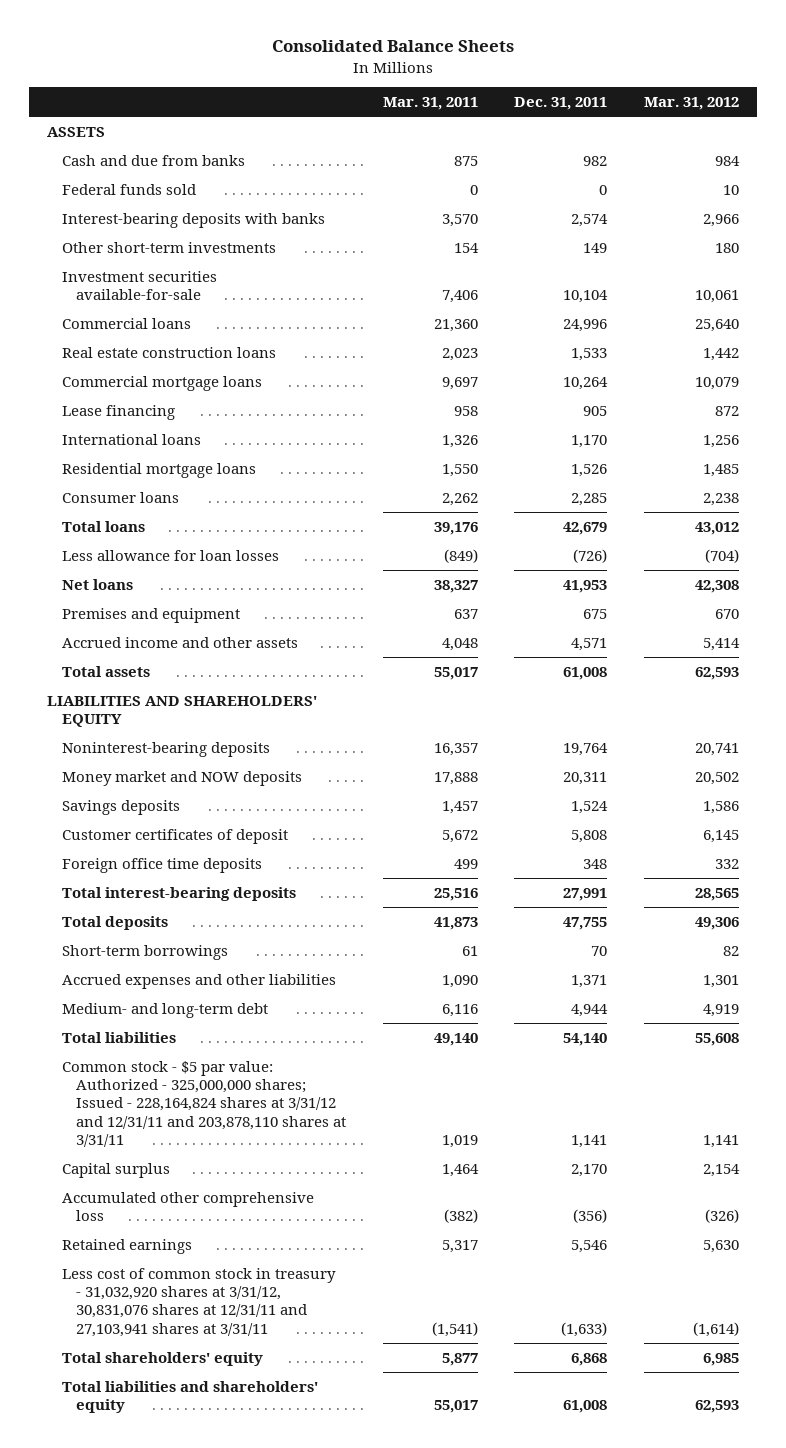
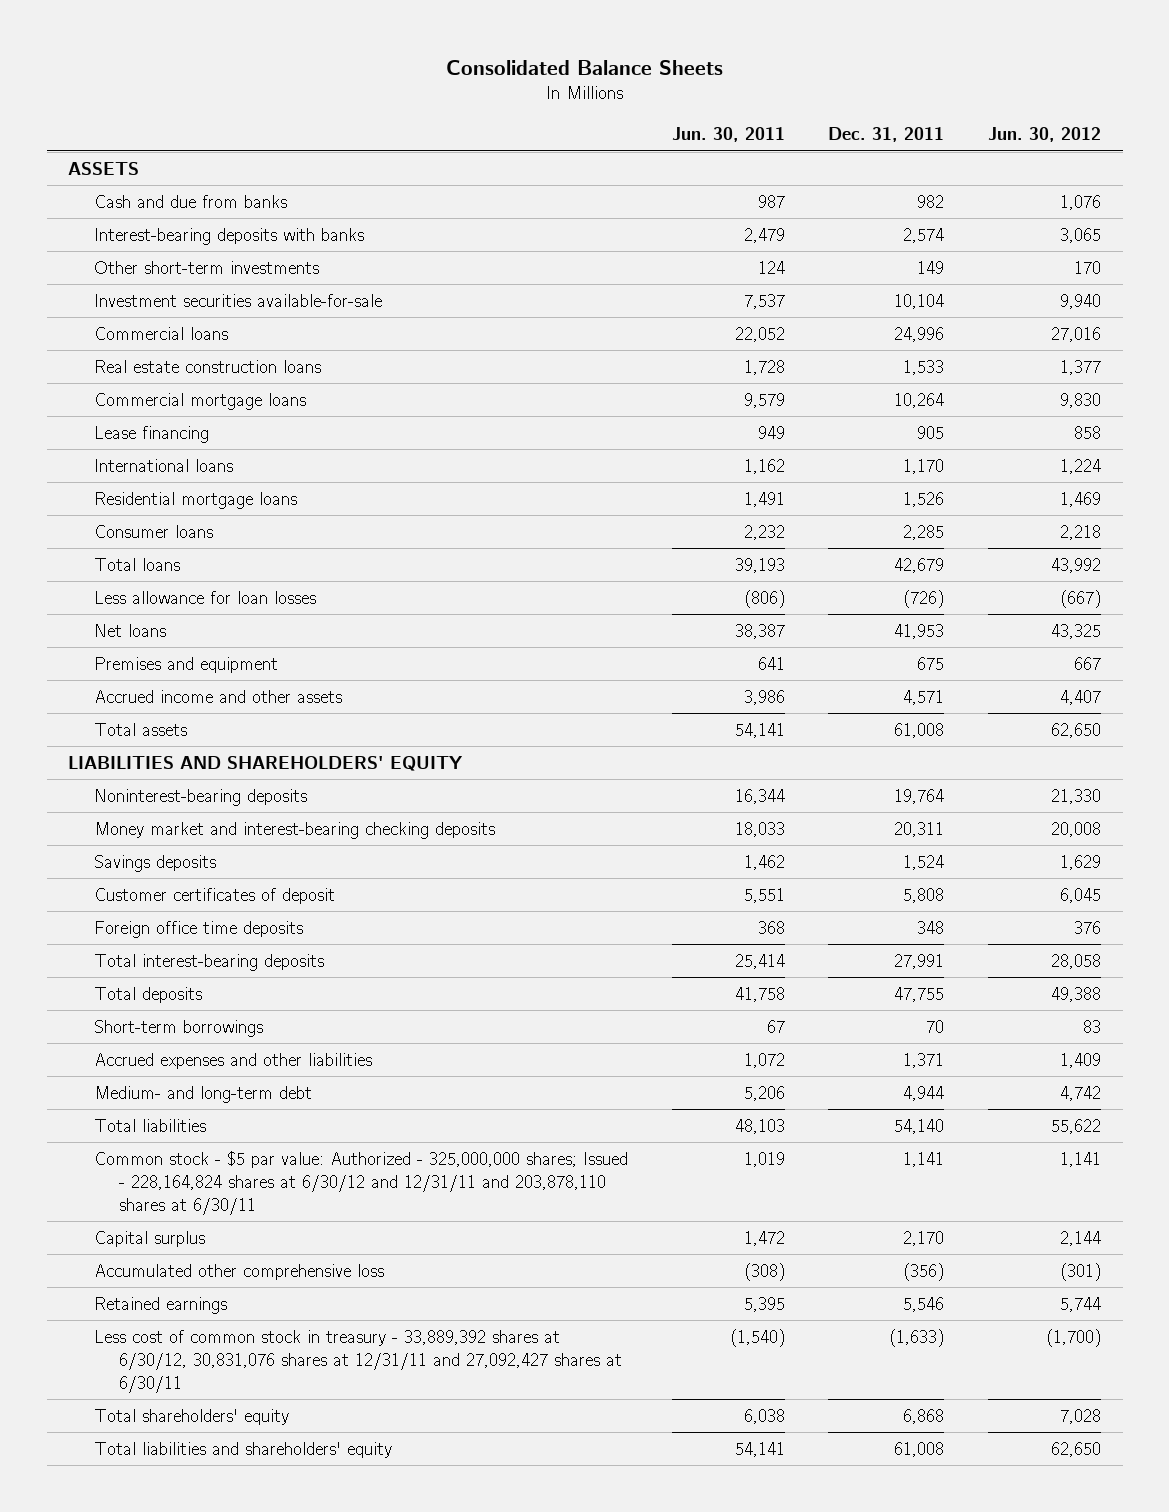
- | Mar. 31, 2011 | Dec. 31, 2011 | Mar. 31, 2012
+ | Jun. 30, 2011 | Dec. 31, 2011 | Jun. 30, 2012
- Federal funds sold | 0 | 0 | 10
- Money market and NOW deposits | 17,888 | 20,311 | 20,502
+ Money market and interest-bearing checking deposits | 18,033 | 20,311 | 20,008
- Common stock - $5 par value: Authorized - 325,000,000 shares; Issued - 228,164,824 shares at 3/31/12 and 12/31/11 and 203,878,110 shares at 3/31/11 | 1,019 | 1,141 | 1,141
+ Common stock - $5 par value: Authorized - 325,000,000 shares; Issued - 228,164,824 shares at 6/30/12 and 12/31/11 and 203,878,110 shares at 6/30/11 | 1,019 | 1,141 | 1,141
- Less cost of common stock in treasury - 31,032,920 shares at 3/31/12, 30,831,076 shares at 12/31/11 and 27,103,941 shares at 3/31/11 | (1,541) | (1,633) | (1,614)
+ Less cost of common stock in treasury - 33,889,392 shares at 6/30/12, 30,831,076 shares at 12/31/11 and 27,092,427 shares at 6/30/11 | (1,540) | (1,633) | (1,700)

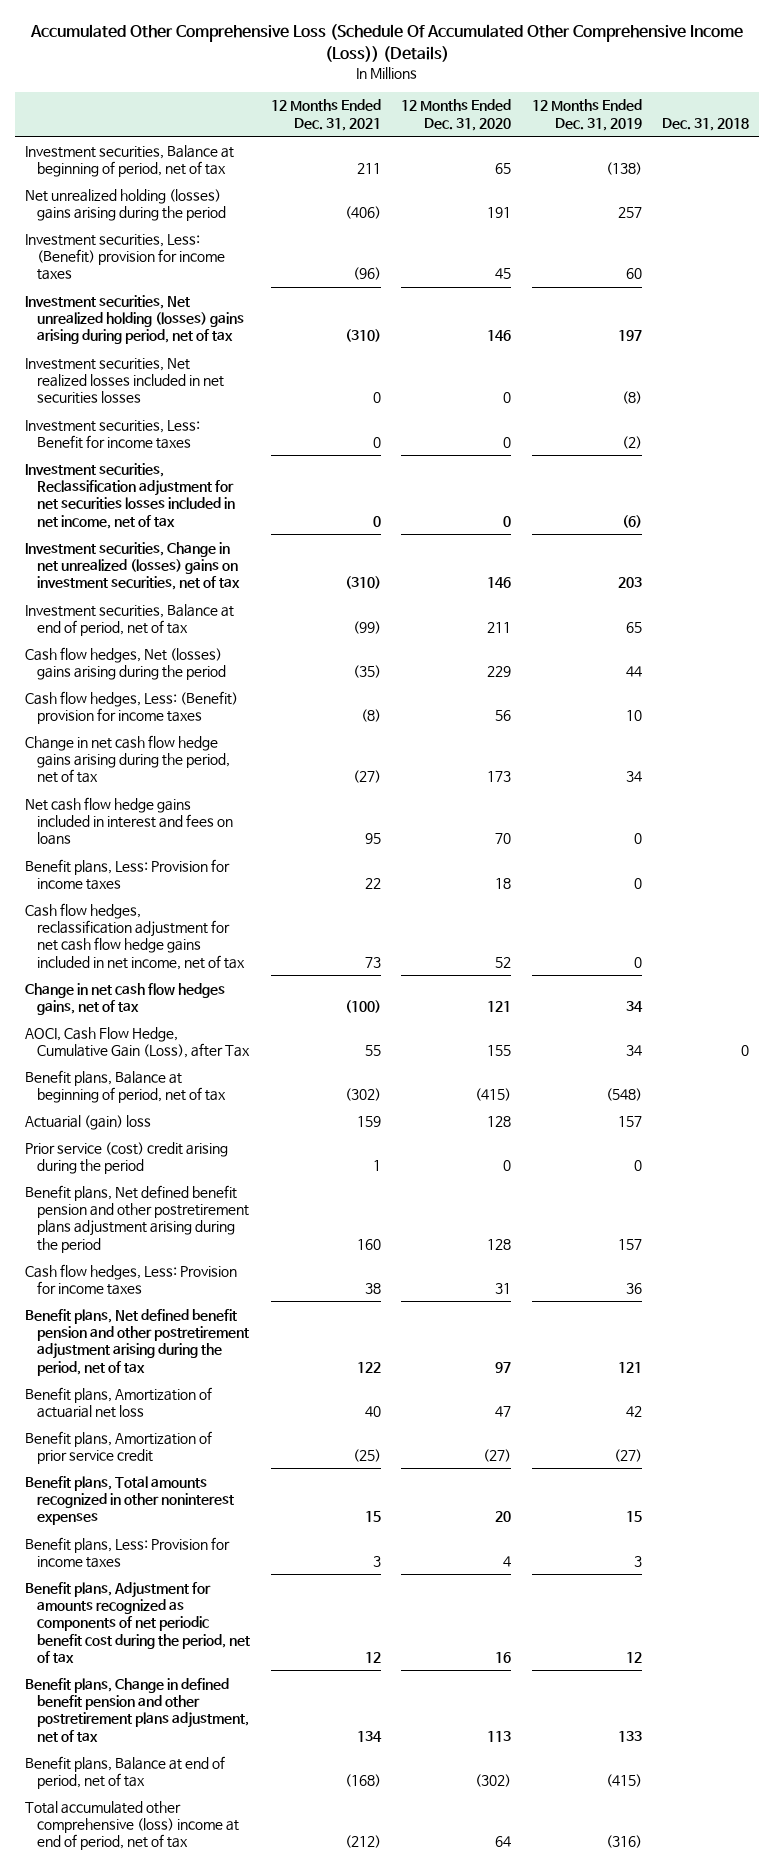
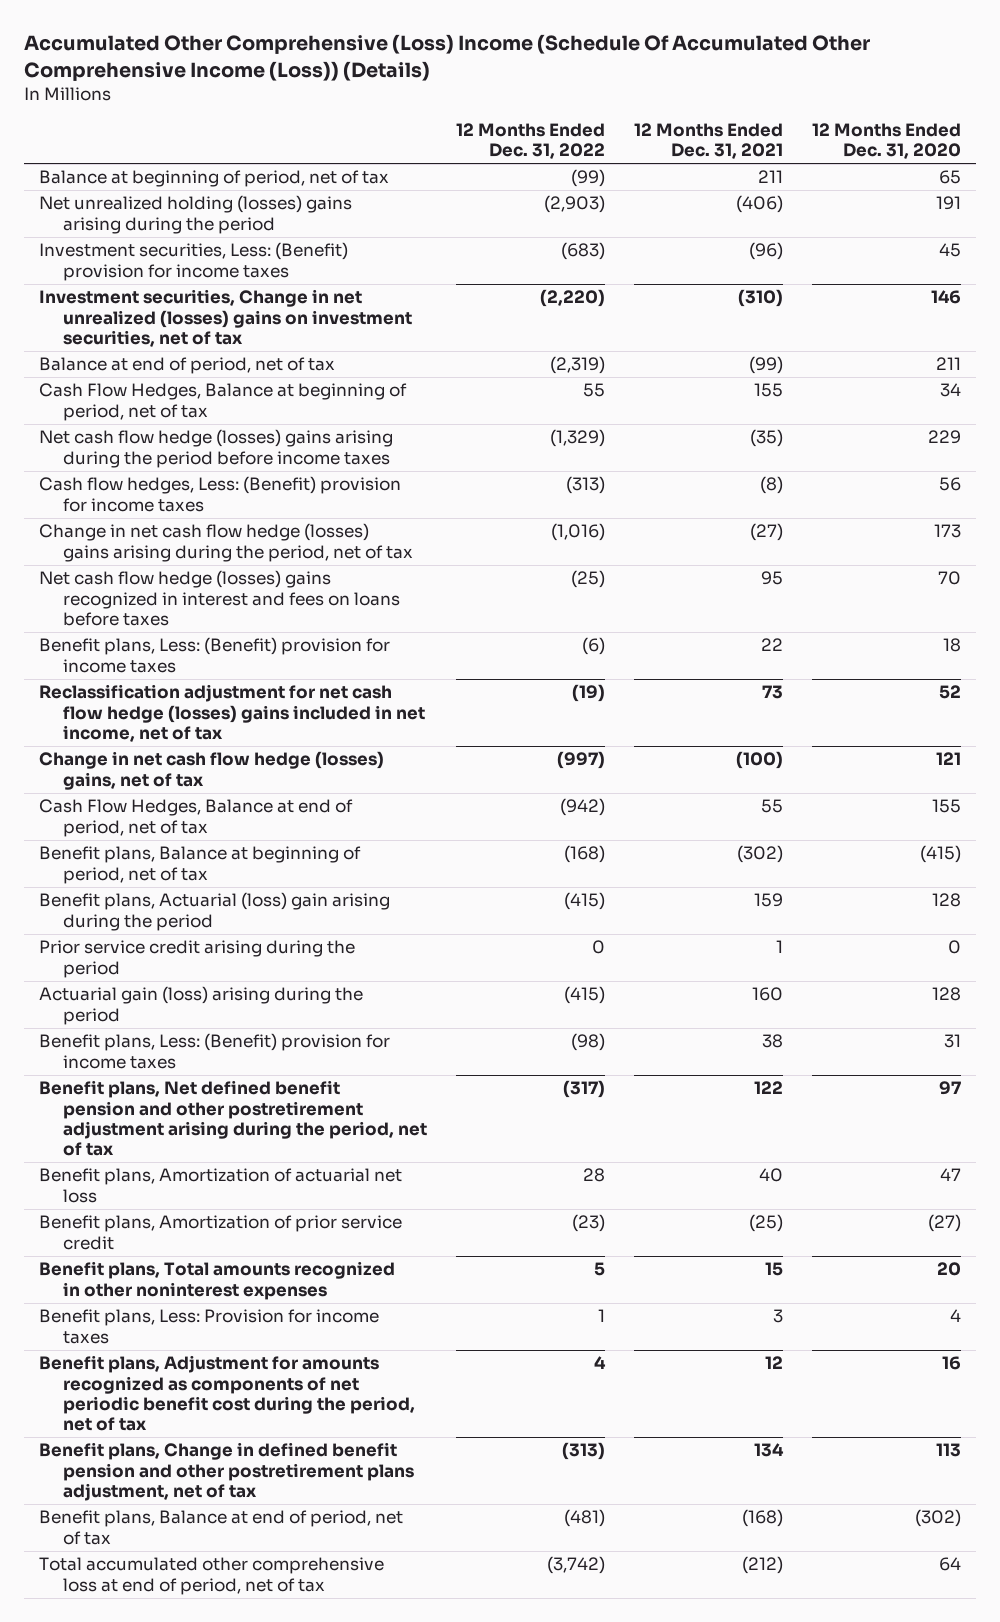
- Accumulated Other Comprehensive Loss (Schedule Of Accumulated Other Comprehensive Income (Loss)) (Details)
+ Accumulated Other Comprehensive (Loss) Income (Schedule Of Accumulated Other Comprehensive Income (Loss)) (Details)
- | 12 Months Ended Dec. 31, 2021 | 12 Months Ended Dec. 31, 2020 | 12 Months Ended Dec. 31, 2019 | Dec. 31, 2018
+ | 12 Months Ended Dec. 31, 2022 | 12 Months Ended Dec. 31, 2021 | 12 Months Ended Dec. 31, 2020
- Investment securities, Balance at beginning of period, net of tax | 211 | 65 | (138) |
+ Balance at beginning of period, net of tax | (99) | 211 | 65
- Investment securities, Net unrealized holding (losses) gains arising during period, net of tax | (310) | 146 | 197 |
- Investment securities, Net realized losses included in net securities losses | 0 | 0 | (8) |
- Investment securities, Less: Benefit for income taxes | 0 | 0 | (2) |
- Investment securities, Reclassification adjustment for net securities losses included in net income, net of tax | 0 | 0 | (6) |
- Investment securities, Balance at end of period, net of tax | (99) | 211 | 65 |
- Cash flow hedges, Net (losses) gains arising during the period | (35) | 229 | 44 |
+ Balance at end of period, net of tax | (2,319) | (99) | 211
+ Cash Flow Hedges, Balance at beginning of period, net of tax | 55 | 155 | 34
+ Net cash flow hedge (losses) gains arising during the period before income taxes | (1,329) | (35) | 229
- Change in net cash flow hedge gains arising during the period, net of tax | (27) | 173 | 34 |
- Net cash flow hedge gains included in interest and fees on loans | 95 | 70 | 0 |
- Benefit plans, Less: Provision for income taxes | 22 | 18 | 0 |
- Cash flow hedges, reclassification adjustment for net cash flow hedge gains included in net income, net of tax | 73 | 52 | 0 |
- Change in net cash flow hedges gains, net of tax | (100) | 121 | 34 |
- AOCI, Cash Flow Hedge, Cumulative Gain (Loss), after Tax | 55 | 155 | 34 | 0
+ Change in net cash flow hedge (losses) gains arising during the period, net of tax | (1,016) | (27) | 173
+ Net cash flow hedge (losses) gains recognized in interest and fees on loans before taxes | (25) | 95 | 70
+ Benefit plans, Less: (Benefit) provision for income taxes | (6) | 22 | 18
+ Reclassification adjustment for net cash flow hedge (losses) gains included in net income, net of tax | (19) | 73 | 52
+ Change in net cash flow hedge (losses) gains, net of tax | (997) | (100) | 121
+ Cash Flow Hedges, Balance at end of period, net of tax | (942) | 55 | 155
- Actuarial (gain) loss | 159 | 128 | 157 |
- Prior service (cost) credit arising during the period | 1 | 0 | 0 |
- Benefit plans, Net defined benefit pension and other postretirement plans adjustment arising during the period | 160 | 128 | 157 |
- Cash flow hedges, Less: Provision for income taxes | 38 | 31 | 36 |
+ Benefit plans, Actuarial (loss) gain arising during the period | (415) | 159 | 128
+ Prior service credit arising during the period | 0 | 1 | 0
+ Actuarial gain (loss) arising during the period | (415) | 160 | 128
+ Benefit plans, Less: (Benefit) provision for income taxes | (98) | 38 | 31
- Total accumulated other comprehensive (loss) income at end of period, net of tax | (212) | 64 | (316) |
+ Total accumulated other comprehensive loss at end of period, net of tax | (3,742) | (212) | 64

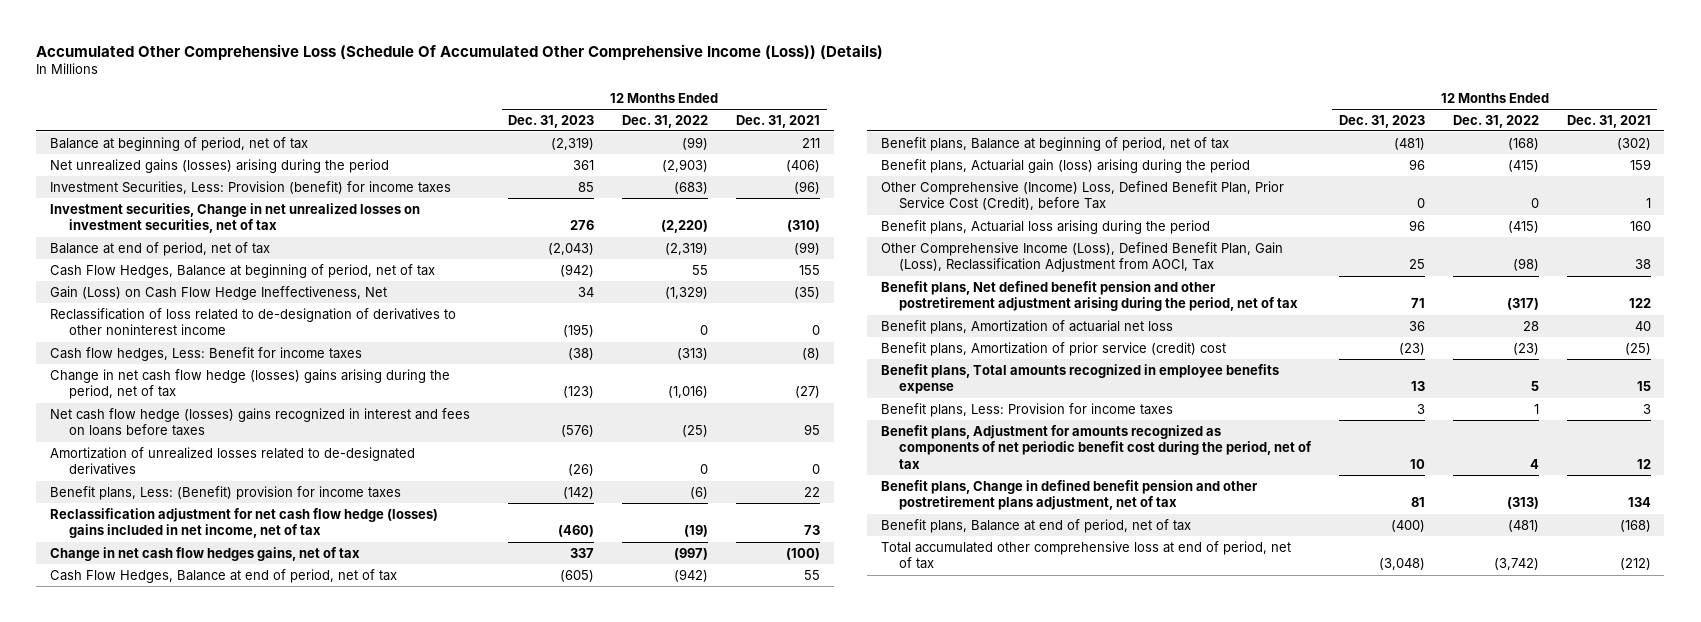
- Accumulated Other Comprehensive (Loss) Income (Schedule Of Accumulated Other Comprehensive Income (Loss)) (Details)
+ Accumulated Other Comprehensive Loss (Schedule Of Accumulated Other Comprehensive Income (Loss)) (Details)
- | 12 Months Ended Dec. 31, 2022 | 12 Months Ended Dec. 31, 2021 | 12 Months Ended Dec. 31, 2020
+ | 12 Months Ended Dec. 31, 2023 | 12 Months Ended Dec. 31, 2022 | 12 Months Ended Dec. 31, 2021
- Net unrealized holding (losses) gains arising during the period | (2,903) | (406) | 191
- Investment securities, Less: (Benefit) provision for income taxes | (683) | (96) | 45
- Investment securities, Change in net unrealized (losses) gains on investment securities, net of tax | (2,220) | (310) | 146
+ Net unrealized gains (losses) arising during the period | 361 | (2,903) | (406)
+ Investment Securities, Less: Provision (benefit) for income taxes | 85 | (683) | (96)
+ Investment securities, Change in net unrealized losses on investment securities, net of tax | 276 | (2,220) | (310)
- Net cash flow hedge (losses) gains arising during the period before income taxes | (1,329) | (35) | 229
- Cash flow hedges, Less: (Benefit) provision for income taxes | (313) | (8) | 56
+ Gain (Loss) on Cash Flow Hedge Ineffectiveness, Net | 34 | (1,329) | (35)
+ Reclassification of loss related to de-designation of derivatives to other noninterest income | (195) | 0 | 0
+ Cash flow hedges, Less: Benefit for income taxes | (38) | (313) | (8)
+ Amortization of unrealized losses related to de-designated derivatives | (26) | 0 | 0
- Change in net cash flow hedge (losses) gains, net of tax | (997) | (100) | 121
+ Change in net cash flow hedges gains, net of tax | 337 | (997) | (100)
- Benefit plans, Actuarial (loss) gain arising during the period | (415) | 159 | 128
- Prior service credit arising during the period | 0 | 1 | 0
- Actuarial gain (loss) arising during the period | (415) | 160 | 128
- Benefit plans, Less: (Benefit) provision for income taxes | (98) | 38 | 31
+ Benefit plans, Actuarial gain (loss) arising during the period | 96 | (415) | 159
+ Other Comprehensive (Income) Loss, Defined Benefit Plan, Prior Service Cost (Credit), before Tax | 0 | 0 | 1
+ Benefit plans, Actuarial loss arising during the period | 96 | (415) | 160
+ Other Comprehensive Income (Loss), Defined Benefit Plan, Gain (Loss), Reclassification Adjustment from AOCI, Tax | 25 | (98) | 38
- Benefit plans, Amortization of prior service credit | (23) | (25) | (27)
- Benefit plans, Total amounts recognized in other noninterest expenses | 5 | 15 | 20
+ Benefit plans, Amortization of prior service (credit) cost | (23) | (23) | (25)
+ Benefit plans, Total amounts recognized in employee benefits expense | 13 | 5 | 15

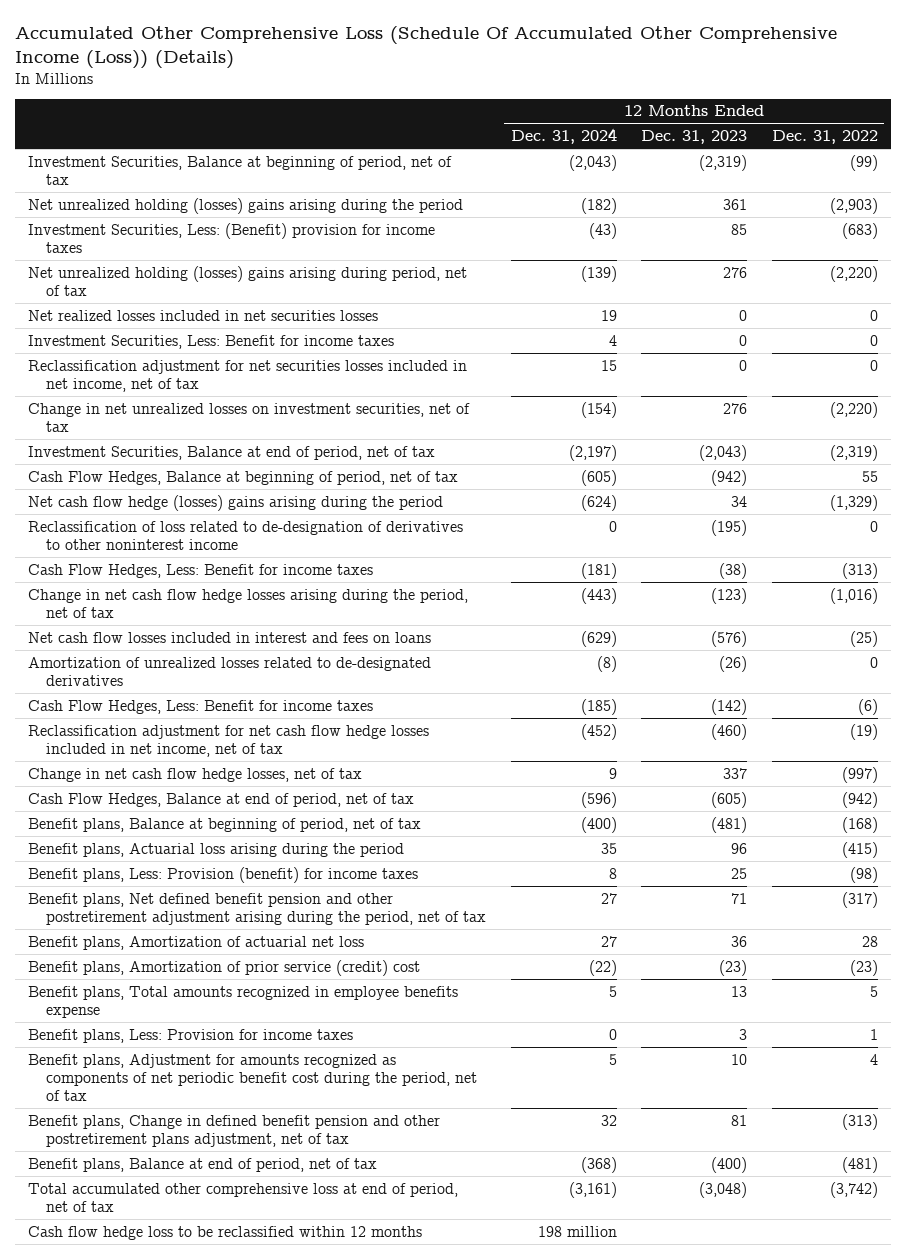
- | 12 Months Ended Dec. 31, 2023 | 12 Months Ended Dec. 31, 2022 | 12 Months Ended Dec. 31, 2021
+ | 12 Months Ended Dec. 31, 2024 | 12 Months Ended Dec. 31, 2023 | 12 Months Ended Dec. 31, 2022
- Balance at beginning of period, net of tax | (2,319) | (99) | 211
- Net unrealized gains (losses) arising during the period | 361 | (2,903) | (406)
- Investment Securities, Less: Provision (benefit) for income taxes | 85 | (683) | (96)
- Investment securities, Change in net unrealized losses on investment securities, net of tax | 276 | (2,220) | (310)
- Balance at end of period, net of tax | (2,043) | (2,319) | (99)
+ Investment Securities, Balance at beginning of period, net of tax | (2,043) | (2,319) | (99)
+ Net unrealized holding (losses) gains arising during the period | (182) | 361 | (2,903)
+ Investment Securities, Less: (Benefit) provision for income taxes | (43) | 85 | (683)
+ Net unrealized holding (losses) gains arising during period, net of tax | (139) | 276 | (2,220)
+ Net realized losses included in net securities losses | 19 | 0 | 0
+ Investment Securities, Less: Benefit for income taxes | 4 | 0 | 0
+ Reclassification adjustment for net securities losses included in net income, net of tax | 15 | 0 | 0
+ Change in net unrealized losses on investment securities, net of tax | (154) | 276 | (2,220)
+ Investment Securities, Balance at end of period, net of tax | (2,197) | (2,043) | (2,319)
- Gain (Loss) on Cash Flow Hedge Ineffectiveness, Net | 34 | (1,329) | (35)
+ Net cash flow hedge (losses) gains arising during the period | (624) | 34 | (1,329)
- Cash flow hedges, Less: Benefit for income taxes | (38) | (313) | (8)
- Change in net cash flow hedge (losses) gains arising during the period, net of tax | (123) | (1,016) | (27)
- Net cash flow hedge (losses) gains recognized in interest and fees on loans before taxes | (576) | (25) | 95
+ Cash Flow Hedges, Less: Benefit for income taxes | (181) | (38) | (313)
+ Change in net cash flow hedge losses arising during the period, net of tax | (443) | (123) | (1,016)
+ Net cash flow losses included in interest and fees on loans | (629) | (576) | (25)
- Benefit plans, Less: (Benefit) provision for income taxes | (142) | (6) | 22
- Reclassification adjustment for net cash flow hedge (losses) gains included in net income, net of tax | (460) | (19) | 73
- Change in net cash flow hedges gains, net of tax | 337 | (997) | (100)
+ Cash Flow Hedges, Less: Benefit for income taxes | (185) | (142) | (6)
+ Reclassification adjustment for net cash flow hedge losses included in net income, net of tax | (452) | (460) | (19)
+ Change in net cash flow hedge losses, net of tax | 9 | 337 | (997)
- Benefit plans, Actuarial gain (loss) arising during the period | 96 | (415) | 159
- Other Comprehensive (Income) Loss, Defined Benefit Plan, Prior Service Cost (Credit), before Tax | 0 | 0 | 1
- Other Comprehensive Income (Loss), Defined Benefit Plan, Gain (Loss), Reclassification Adjustment from AOCI, Tax | 25 | (98) | 38
+ Benefit plans, Less: Provision (benefit) for income taxes | 8 | 25 | (98)
+ Cash flow hedge loss to be reclassified within 12 months | 198 million | |

